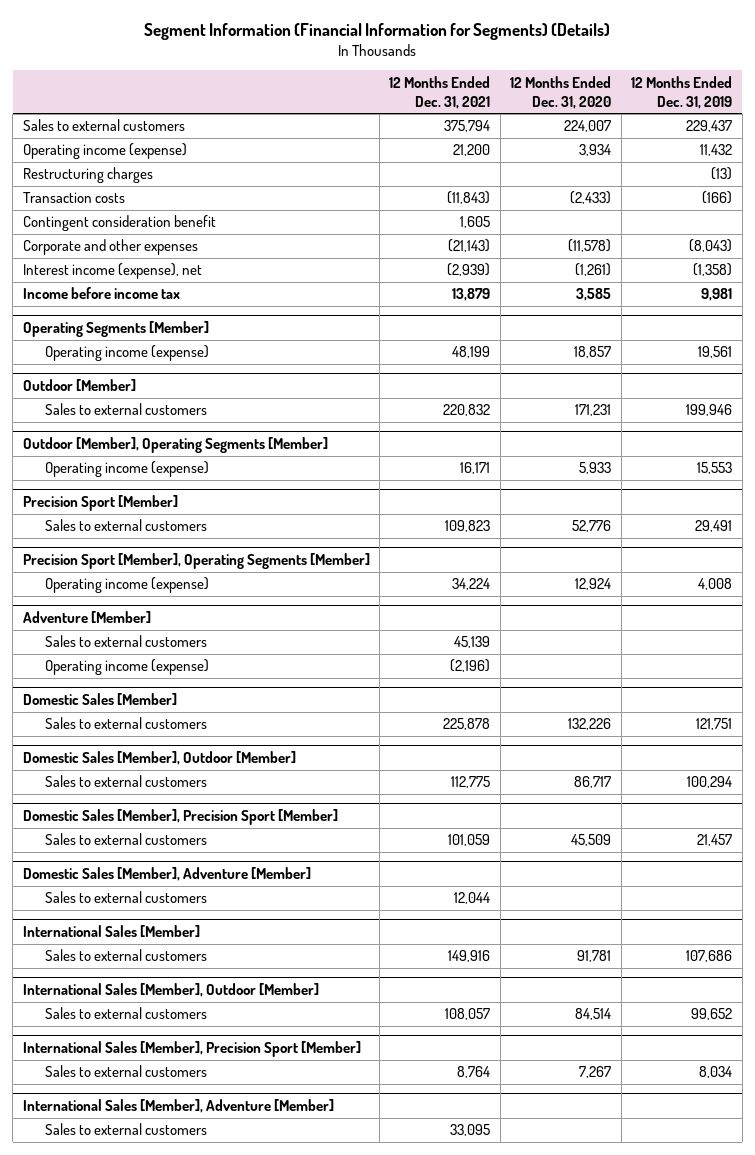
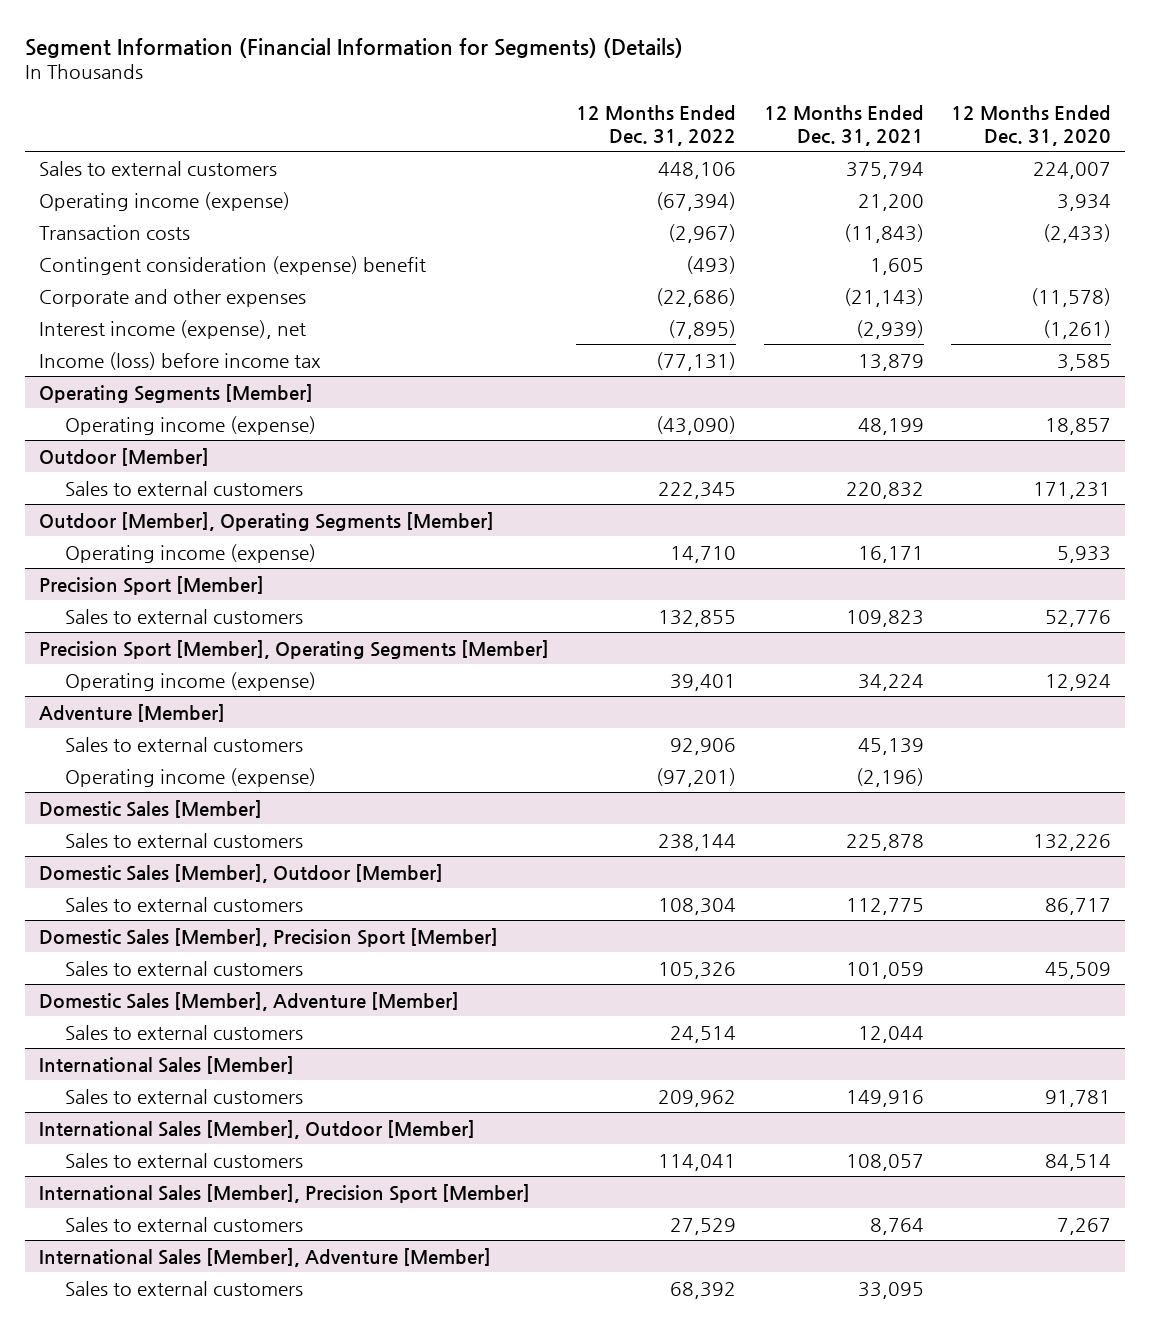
- | 12 Months Ended Dec. 31, 2021 | 12 Months Ended Dec. 31, 2020 | 12 Months Ended Dec. 31, 2019
+ | 12 Months Ended Dec. 31, 2022 | 12 Months Ended Dec. 31, 2021 | 12 Months Ended Dec. 31, 2020
- Restructuring charges | | | (13)
- Contingent consideration benefit | 1,605 | |
+ Contingent consideration (expense) benefit | (493) | 1,605 |
- Income before income tax | 13,879 | 3,585 | 9,981
+ Income (loss) before income tax | (77,131) | 13,879 | 3,585

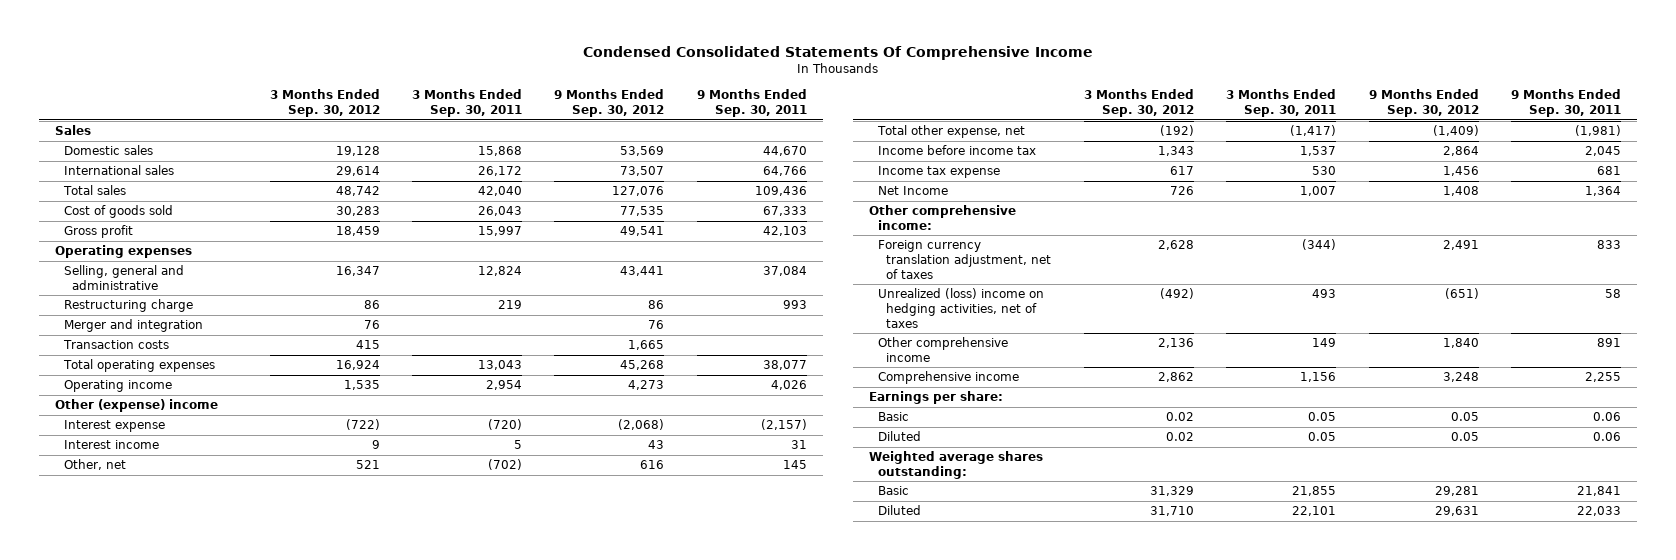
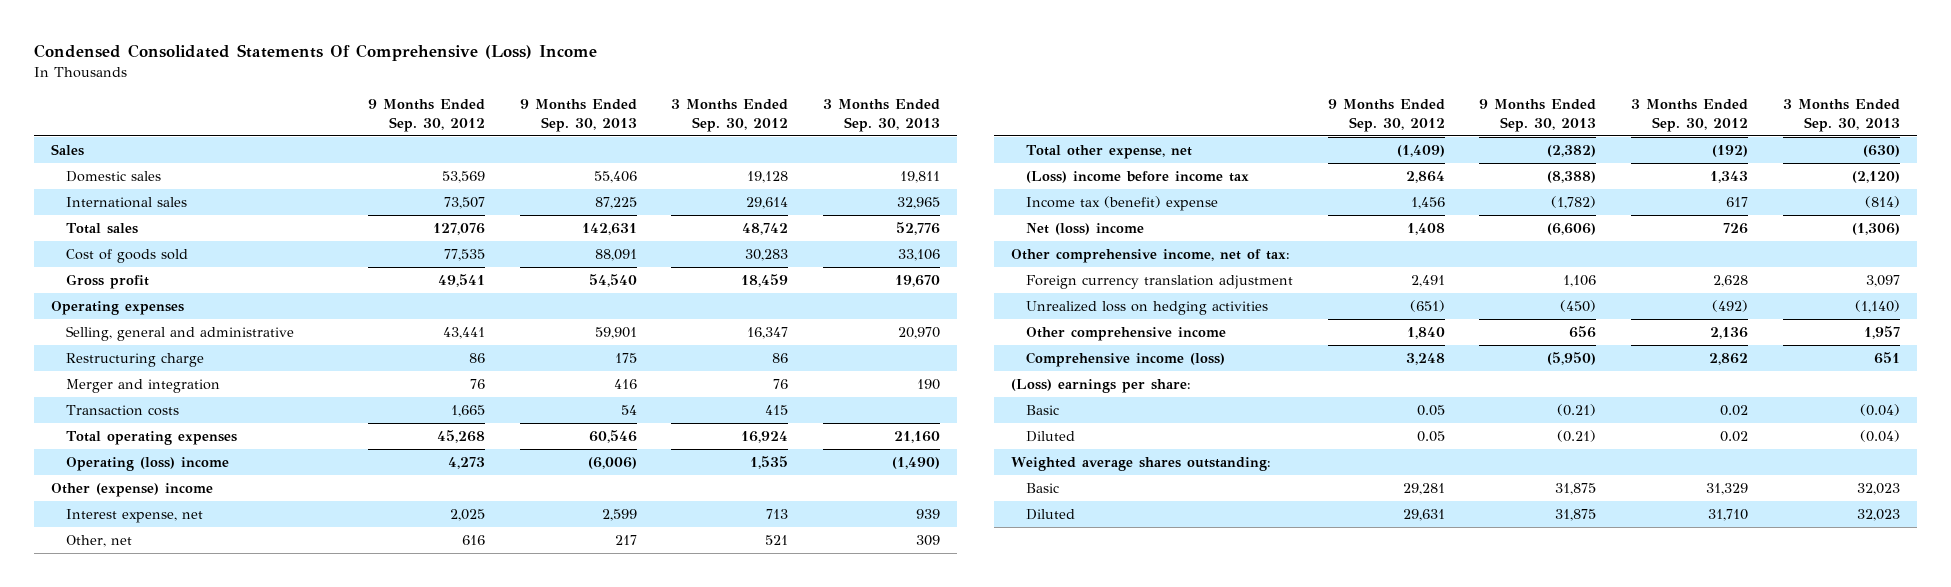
- Condensed Consolidated Statements Of Comprehensive Income
+ Condensed Consolidated Statements Of Comprehensive (Loss) Income
- | 3 Months Ended Sep. 30, 2012 | 3 Months Ended Sep. 30, 2011 | 9 Months Ended Sep. 30, 2012 | 9 Months Ended Sep. 30, 2011
+ | 9 Months Ended Sep. 30, 2012 | 9 Months Ended Sep. 30, 2013 | 3 Months Ended Sep. 30, 2012 | 3 Months Ended Sep. 30, 2013
- Operating income | 1,535 | 2,954 | 4,273 | 4,026
+ Operating (loss) income | 4,273 | (6,006) | 1,535 | (1,490)
- Interest expense | (722) | (720) | (2,068) | (2,157)
- Interest income | 9 | 5 | 43 | 31
+ Interest expense, net | 2,025 | 2,599 | 713 | 939
- Income before income tax | 1,343 | 1,537 | 2,864 | 2,045
- Income tax expense | 617 | 530 | 1,456 | 681
- Net Income | 726 | 1,007 | 1,408 | 1,364
- Other comprehensive income:
- Foreign currency translation adjustment, net of taxes | 2,628 | (344) | 2,491 | 833
- Unrealized (loss) income on hedging activities, net of taxes | (492) | 493 | (651) | 58
+ (Loss) income before income tax | 2,864 | (8,388) | 1,343 | (2,120)
+ Income tax (benefit) expense | 1,456 | (1,782) | 617 | (814)
+ Net (loss) income | 1,408 | (6,606) | 726 | (1,306)
+ Other comprehensive income, net of tax:
+ Foreign currency translation adjustment | 2,491 | 1,106 | 2,628 | 3,097
+ Unrealized loss on hedging activities | (651) | (450) | (492) | (1,140)
- Comprehensive income | 2,862 | 1,156 | 3,248 | 2,255
- Earnings per share:
+ Comprehensive income (loss) | 3,248 | (5,950) | 2,862 | 651
+ (Loss) earnings per share:

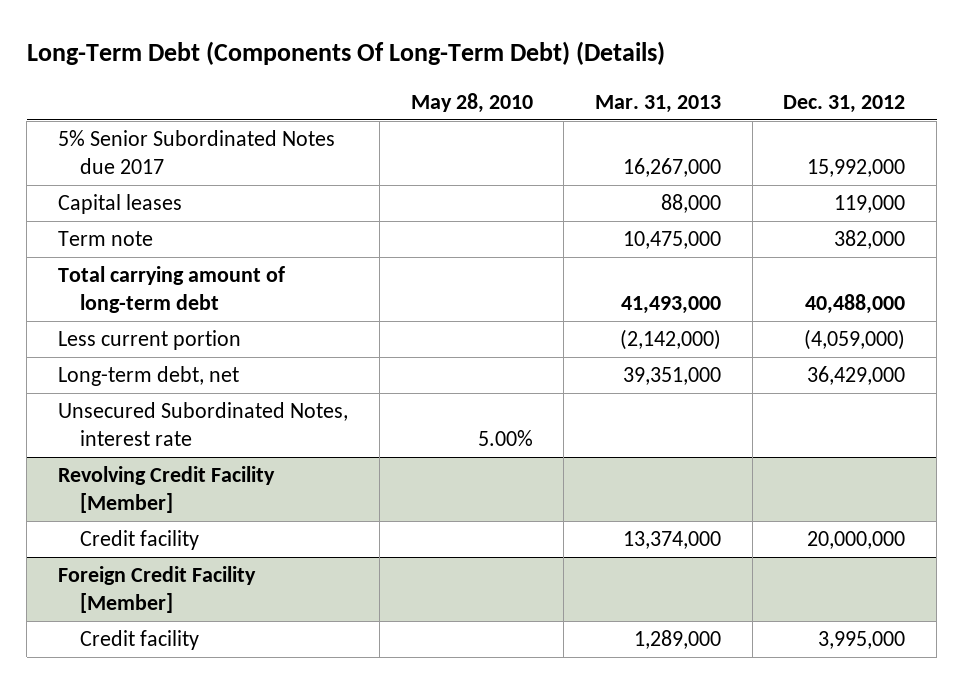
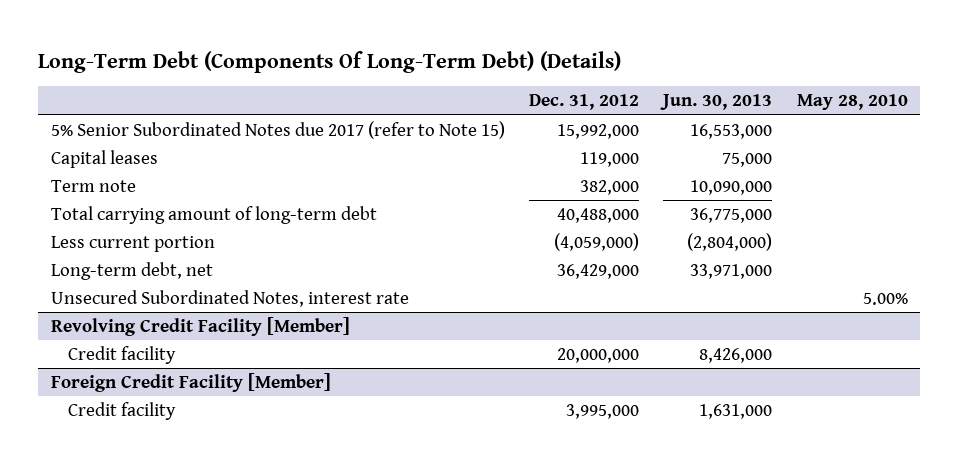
- | May 28, 2010 | Mar. 31, 2013 | Dec. 31, 2012
+ | Dec. 31, 2012 | Jun. 30, 2013 | May 28, 2010
- 5% Senior Subordinated Notes due 2017 | | 16,267,000 | 15,992,000
+ 5% Senior Subordinated Notes due 2017 (refer to Note 15) | 15,992,000 | 16,553,000 |

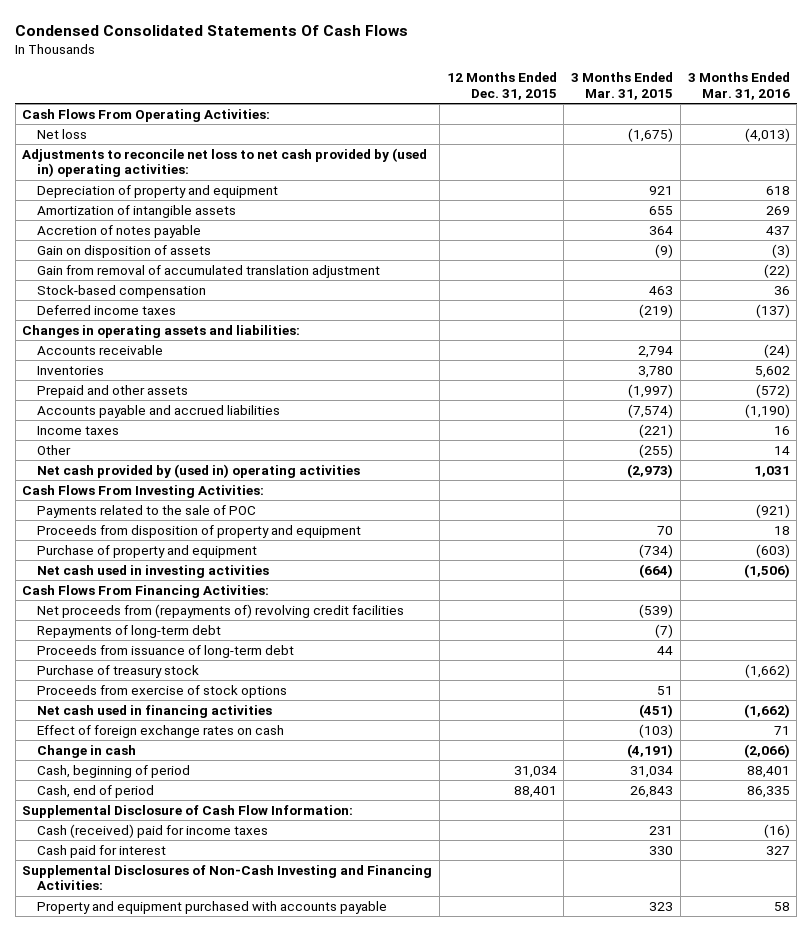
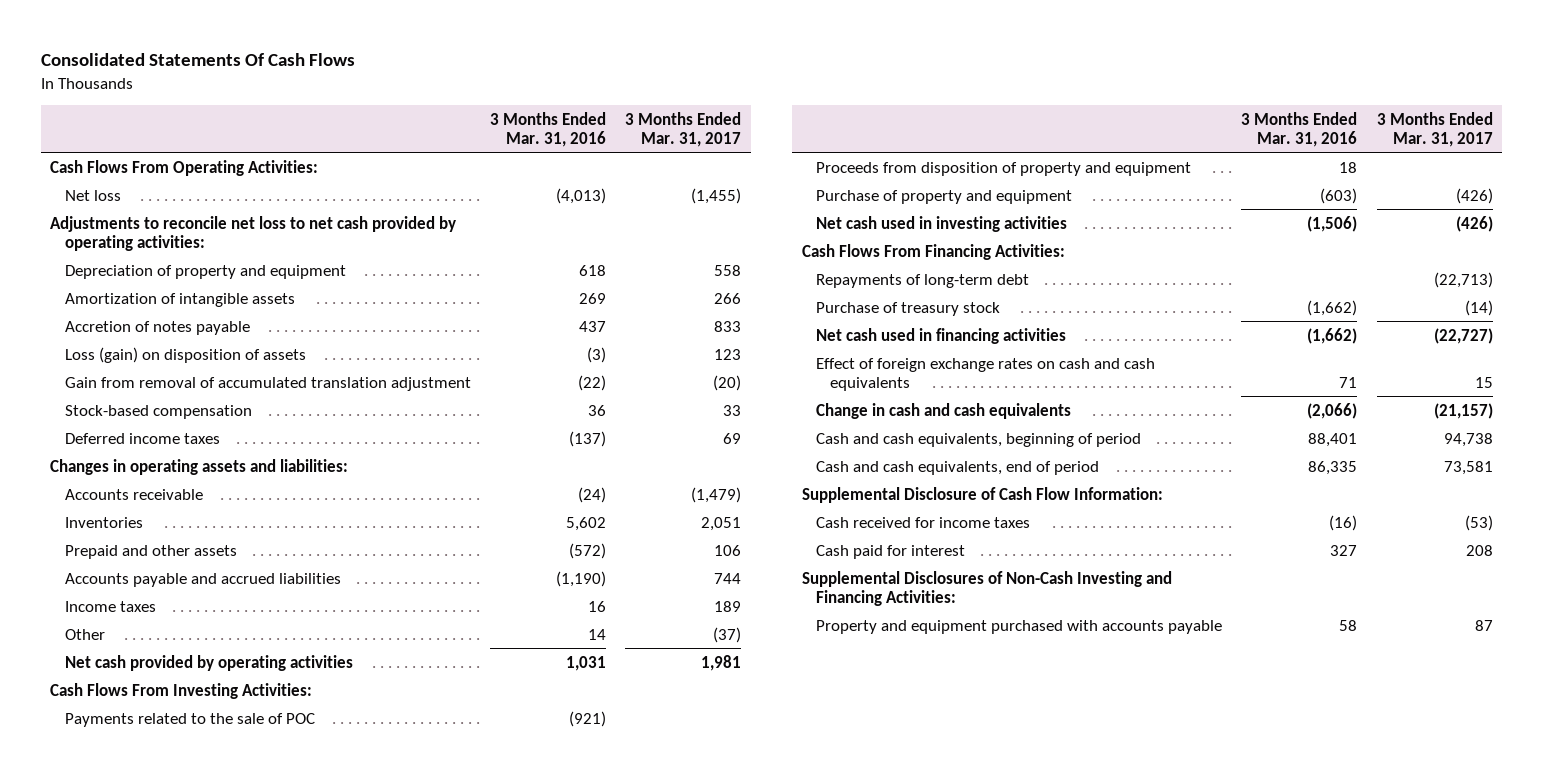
- Condensed Consolidated Statements Of Cash Flows
+ Consolidated Statements Of Cash Flows
- | 12 Months Ended Dec. 31, 2015 | 3 Months Ended Mar. 31, 2015 | 3 Months Ended Mar. 31, 2016
+ | 3 Months Ended Mar. 31, 2016 | 3 Months Ended Mar. 31, 2017
- Adjustments to reconcile net loss to net cash provided by (used in) operating activities:
+ Adjustments to reconcile net loss to net cash provided by operating activities:
- Gain on disposition of assets | | (9) | (3)
+ Loss (gain) on disposition of assets | (3) | 123
- Net cash provided by (used in) operating activities | | (2,973) | 1,031
+ Net cash provided by operating activities | 1,031 | 1,981
- Net proceeds from (repayments of) revolving credit facilities | | (539) |
- Proceeds from issuance of long-term debt | | 44 |
- Proceeds from exercise of stock options | | 51 |
- Effect of foreign exchange rates on cash | | (103) | 71
- Change in cash | | (4,191) | (2,066)
- Cash, beginning of period | 31,034 | 31,034 | 88,401
- Cash, end of period | 88,401 | 26,843 | 86,335
+ Effect of foreign exchange rates on cash and cash equivalents | 71 | 15
+ Change in cash and cash equivalents | (2,066) | (21,157)
+ Cash and cash equivalents, beginning of period | 88,401 | 94,738
+ Cash and cash equivalents, end of period | 86,335 | 73,581
- Cash (received) paid for income taxes | | 231 | (16)
+ Cash received for income taxes | (16) | (53)

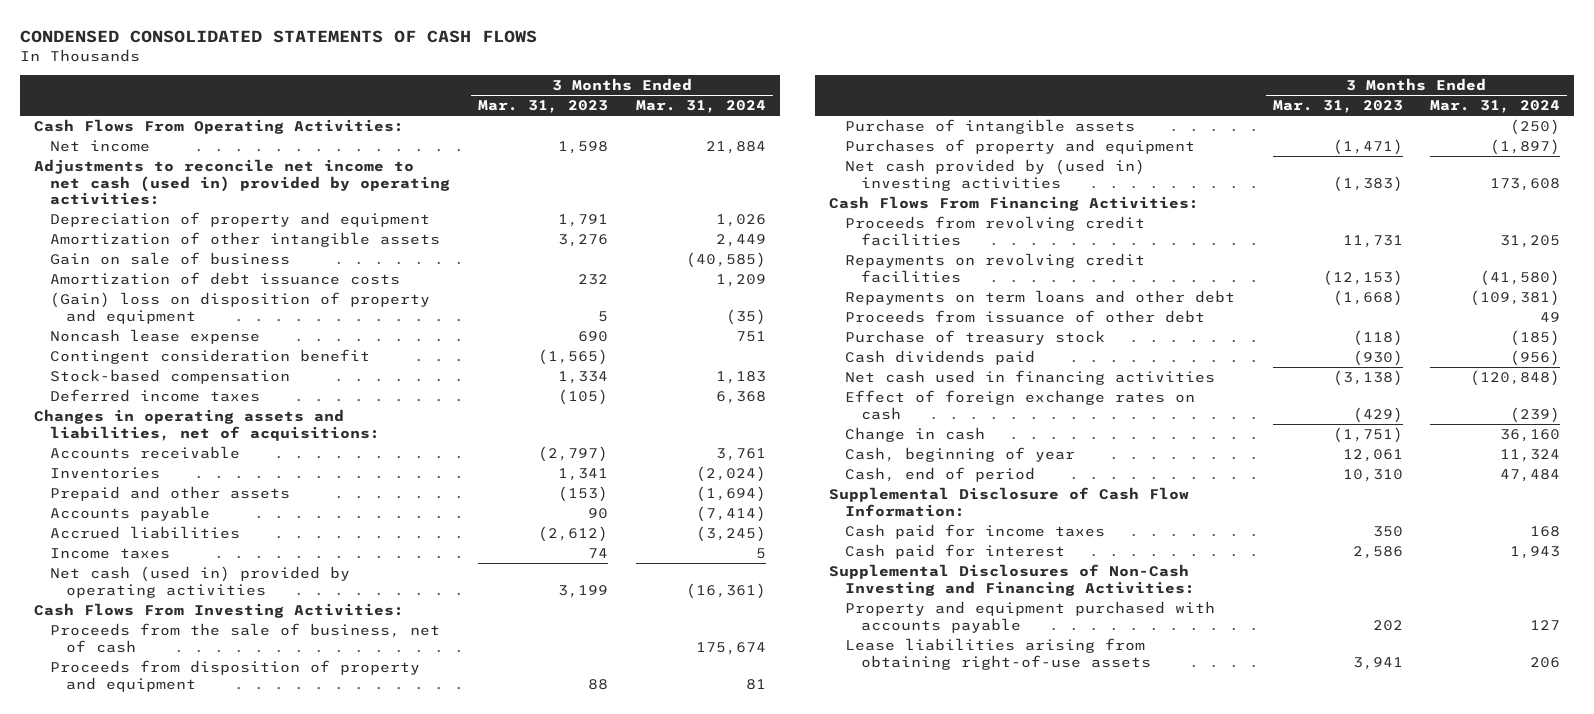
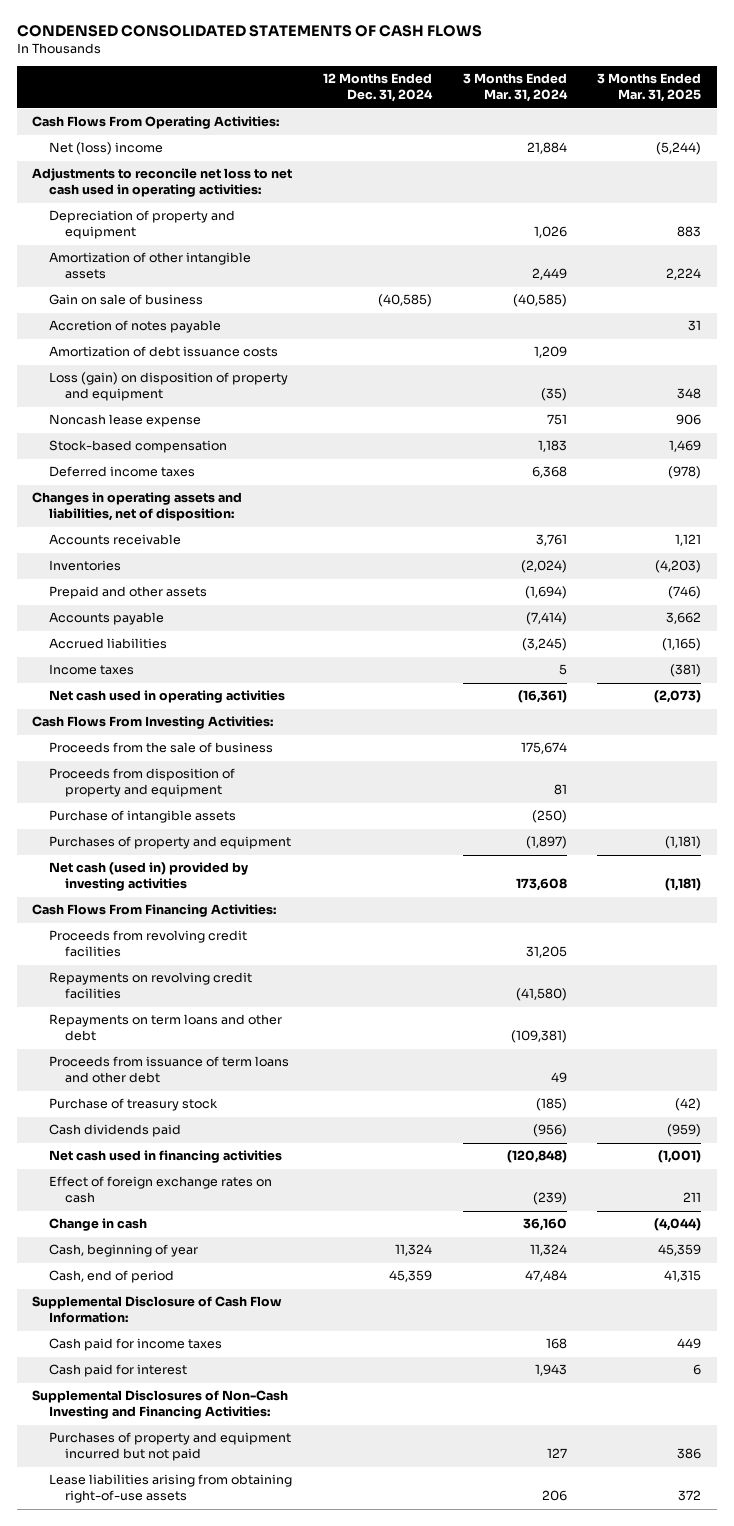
- | 3 Months Ended Mar. 31, 2023 | 3 Months Ended Mar. 31, 2024
+ | 12 Months Ended Dec. 31, 2024 | 3 Months Ended Mar. 31, 2024 | 3 Months Ended Mar. 31, 2025
- Net income | 1,598 | 21,884
- Adjustments to reconcile net income to net cash (used in) provided by operating activities:
+ Net (loss) income | | 21,884 | (5,244)
+ Adjustments to reconcile net loss to net cash used in operating activities:
+ Accretion of notes payable | | | 31
- (Gain) loss on disposition of property and equipment | 5 | (35)
+ Loss (gain) on disposition of property and equipment | | (35) | 348
- Contingent consideration benefit | (1,565) |
- Changes in operating assets and liabilities, net of acquisitions:
+ Changes in operating assets and liabilities, net of disposition:
- Net cash (used in) provided by operating activities | 3,199 | (16,361)
+ Net cash used in operating activities | | (16,361) | (2,073)
- Proceeds from the sale of business, net of cash | | 175,674
+ Proceeds from the sale of business | | 175,674 |
- Net cash provided by (used in) investing activities | (1,383) | 173,608
+ Net cash (used in) provided by investing activities | | 173,608 | (1,181)
- Proceeds from issuance of other debt | | 49
+ Proceeds from issuance of term loans and other debt | | 49 |
- Property and equipment purchased with accounts payable | 202 | 127
+ Purchases of property and equipment incurred but not paid | | 127 | 386

